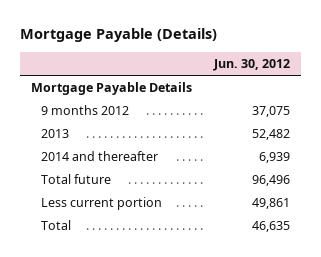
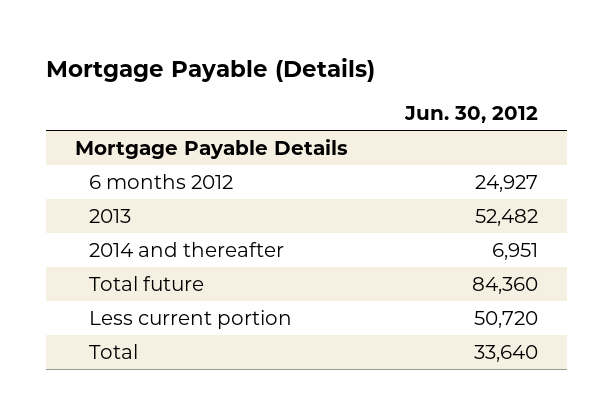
- 9 months 2012 | 37,075
+ 6 months 2012 | 24,927
- 2014 and thereafter | 6,939
- Total future | 96,496
- Less current portion | 49,861
- Total | 46,635
+ 2014 and thereafter | 6,951
+ Total future | 84,360
+ Less current portion | 50,720
+ Total | 33,640

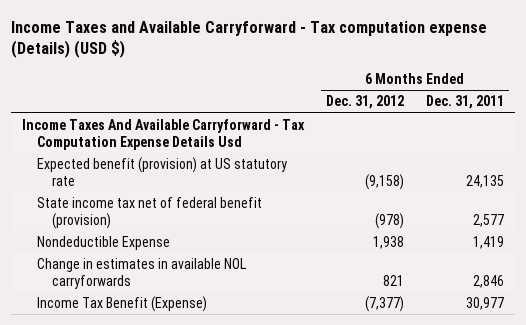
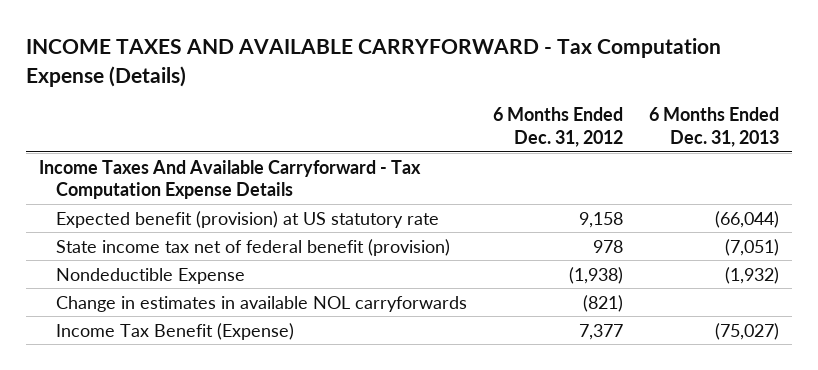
- Income Taxes and Available Carryforward - Tax computation expense (Details) (USD $)
+ INCOME TAXES AND AVAILABLE CARRYFORWARD - Tax Computation Expense (Details)
- | 6 Months Ended Dec. 31, 2012 | 6 Months Ended Dec. 31, 2011
+ | 6 Months Ended Dec. 31, 2012 | 6 Months Ended Dec. 31, 2013
- Income Taxes And Available Carryforward - Tax Computation Expense Details Usd
- Expected benefit (provision) at US statutory rate | (9,158) | 24,135
- State income tax net of federal benefit (provision) | (978) | 2,577
- Nondeductible Expense | 1,938 | 1,419
- Change in estimates in available NOL carryforwards | 821 | 2,846
- Income Tax Benefit (Expense) | (7,377) | 30,977
+ Income Taxes And Available Carryforward - Tax Computation Expense Details
+ Expected benefit (provision) at US statutory rate | 9,158 | (66,044)
+ State income tax net of federal benefit (provision) | 978 | (7,051)
+ Nondeductible Expense | (1,938) | (1,932)
+ Change in estimates in available NOL carryforwards | (821) |
+ Income Tax Benefit (Expense) | 7,377 | (75,027)

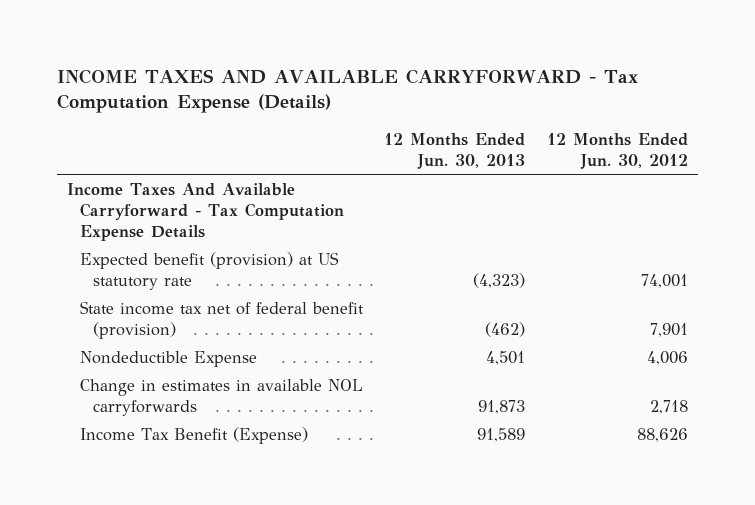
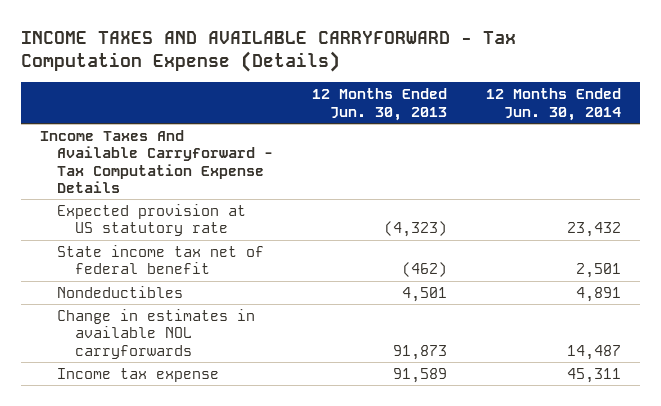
- | 12 Months Ended Jun. 30, 2013 | 12 Months Ended Jun. 30, 2012
+ | 12 Months Ended Jun. 30, 2013 | 12 Months Ended Jun. 30, 2014
- Expected benefit (provision) at US statutory rate | (4,323) | 74,001
- State income tax net of federal benefit (provision) | (462) | 7,901
- Nondeductible Expense | 4,501 | 4,006
+ Expected provision at US statutory rate | (4,323) | 23,432
+ State income tax net of federal benefit | (462) | 2,501
+ Nondeductibles | 4,501 | 4,891
- Income Tax Benefit (Expense) | 91,589 | 88,626
+ Income tax expense | 91,589 | 45,311

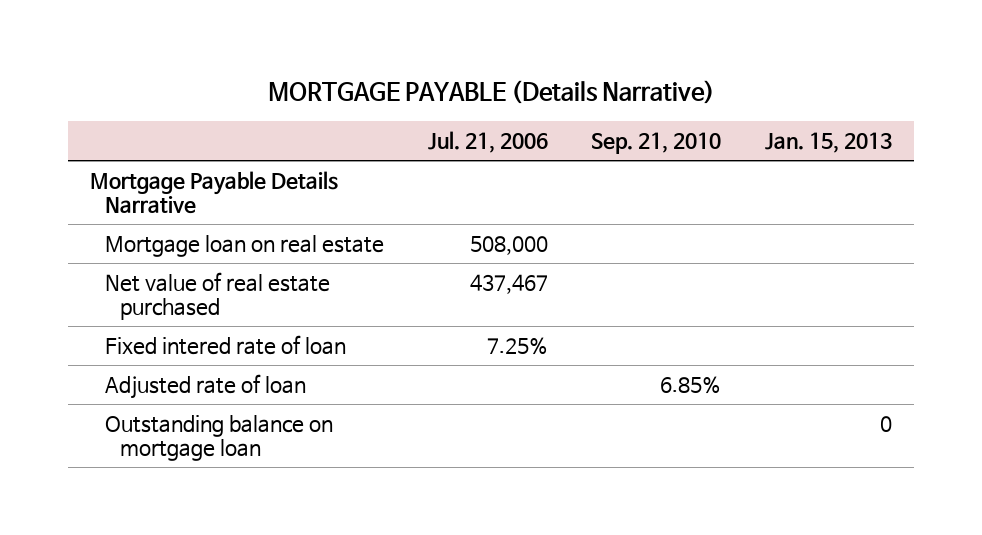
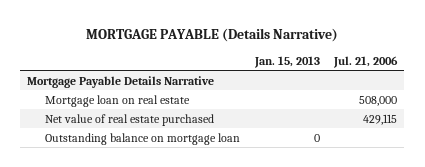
- | Jul. 21, 2006 | Sep. 21, 2010 | Jan. 15, 2013
+ | Jan. 15, 2013 | Jul. 21, 2006
- Net value of real estate purchased | 437,467 | |
- Fixed intered rate of loan | 7.25% | |
- Adjusted rate of loan | | 6.85% |
+ Net value of real estate purchased | | 429,115

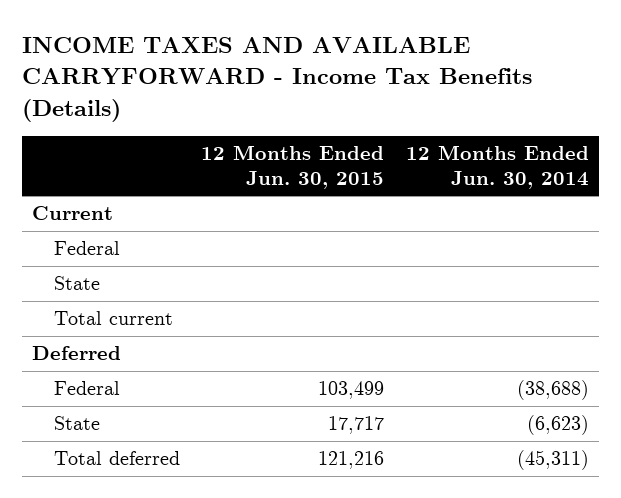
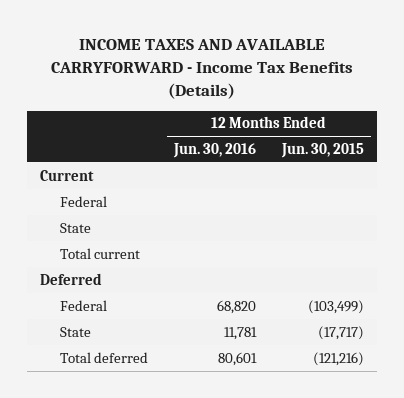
- | 12 Months Ended Jun. 30, 2015 | 12 Months Ended Jun. 30, 2014
+ | 12 Months Ended Jun. 30, 2016 | 12 Months Ended Jun. 30, 2015
- Federal | 103,499 | (38,688)
- State | 17,717 | (6,623)
- Total deferred | 121,216 | (45,311)
+ Federal | 68,820 | (103,499)
+ State | 11,781 | (17,717)
+ Total deferred | 80,601 | (121,216)

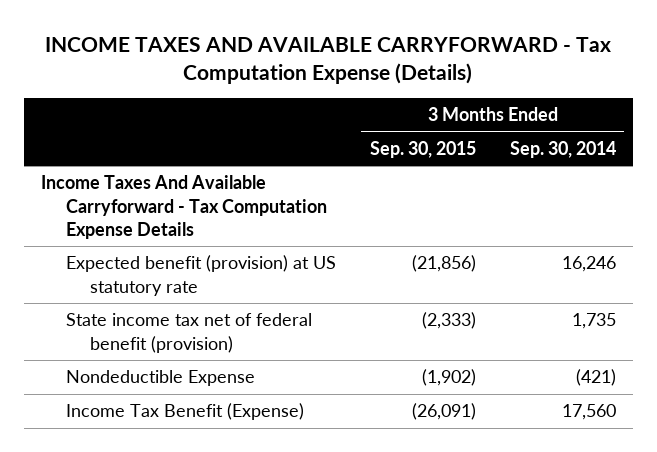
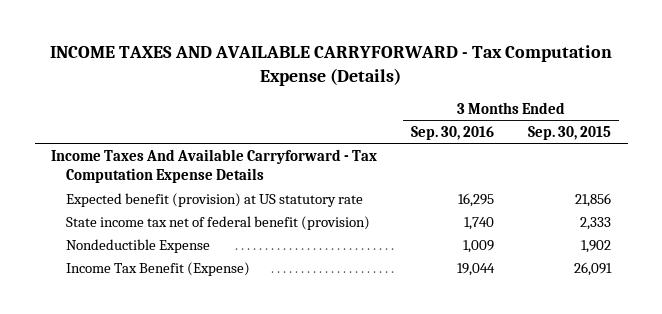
- | 3 Months Ended Sep. 30, 2015 | 3 Months Ended Sep. 30, 2014
+ | 3 Months Ended Sep. 30, 2016 | 3 Months Ended Sep. 30, 2015
- Expected benefit (provision) at US statutory rate | (21,856) | 16,246
- State income tax net of federal benefit (provision) | (2,333) | 1,735
- Nondeductible Expense | (1,902) | (421)
- Income Tax Benefit (Expense) | (26,091) | 17,560
+ Expected benefit (provision) at US statutory rate | 16,295 | 21,856
+ State income tax net of federal benefit (provision) | 1,740 | 2,333
+ Nondeductible Expense | 1,009 | 1,902
+ Income Tax Benefit (Expense) | 19,044 | 26,091

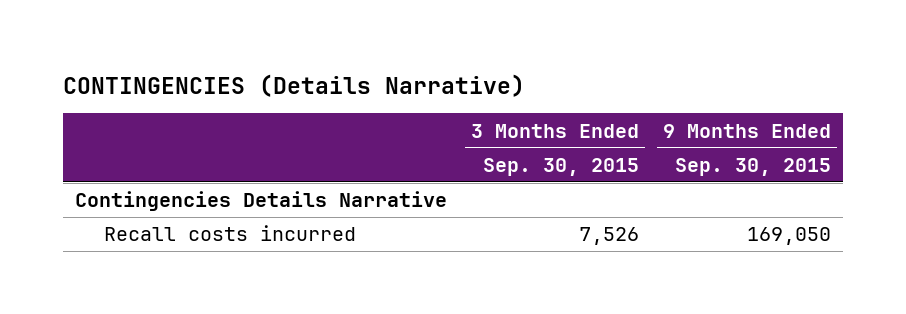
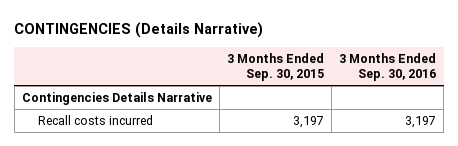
- | 3 Months Ended Sep. 30, 2015 | 9 Months Ended Sep. 30, 2015
+ | 3 Months Ended Sep. 30, 2015 | 3 Months Ended Sep. 30, 2016
- Recall costs incurred | 7,526 | 169,050
+ Recall costs incurred | 3,197 | 3,197

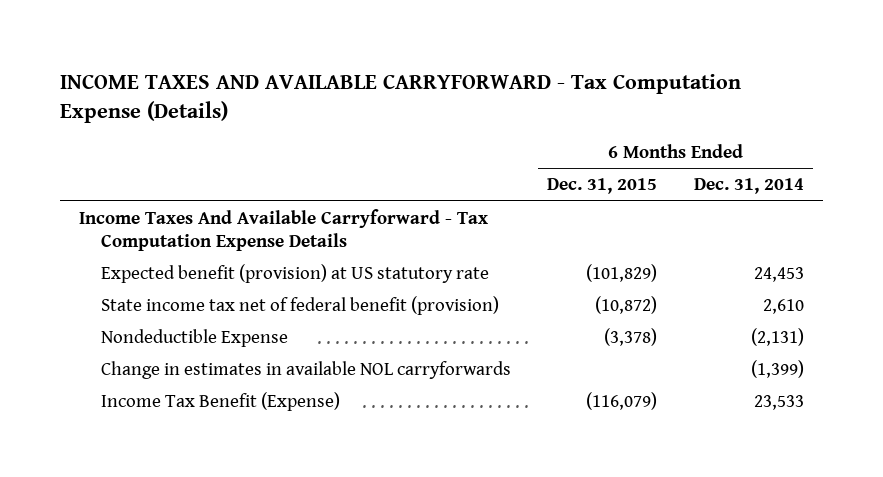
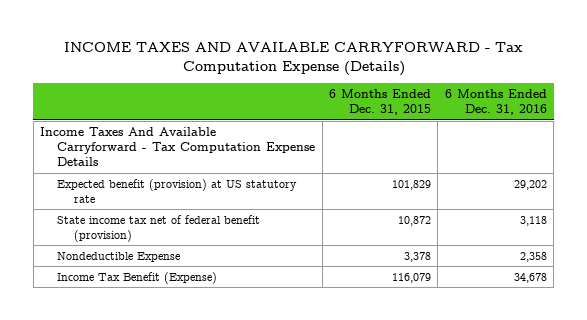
- | 6 Months Ended Dec. 31, 2015 | 6 Months Ended Dec. 31, 2014
+ | 6 Months Ended Dec. 31, 2015 | 6 Months Ended Dec. 31, 2016
- Expected benefit (provision) at US statutory rate | (101,829) | 24,453
- State income tax net of federal benefit (provision) | (10,872) | 2,610
- Nondeductible Expense | (3,378) | (2,131)
- Change in estimates in available NOL carryforwards | | (1,399)
- Income Tax Benefit (Expense) | (116,079) | 23,533
+ Expected benefit (provision) at US statutory rate | 101,829 | 29,202
+ State income tax net of federal benefit (provision) | 10,872 | 3,118
+ Nondeductible Expense | 3,378 | 2,358
+ Income Tax Benefit (Expense) | 116,079 | 34,678

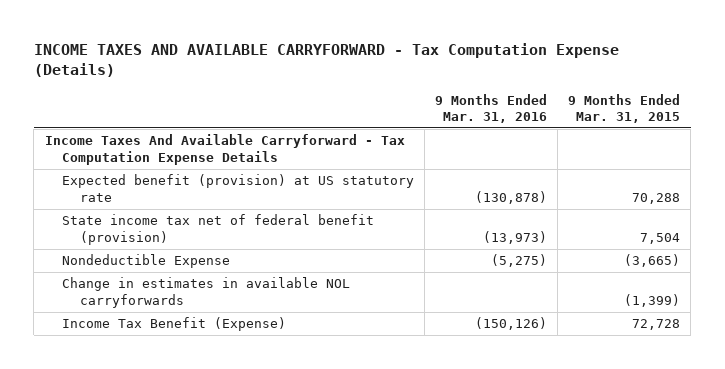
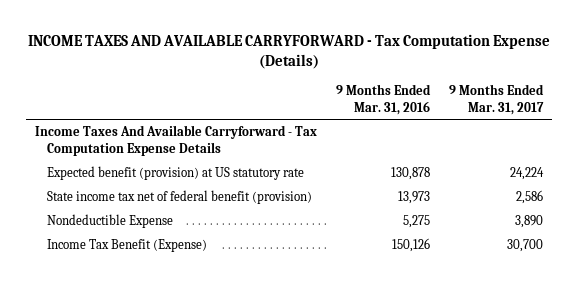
- | 9 Months Ended Mar. 31, 2016 | 9 Months Ended Mar. 31, 2015
+ | 9 Months Ended Mar. 31, 2016 | 9 Months Ended Mar. 31, 2017
- Expected benefit (provision) at US statutory rate | (130,878) | 70,288
- State income tax net of federal benefit (provision) | (13,973) | 7,504
- Nondeductible Expense | (5,275) | (3,665)
- Change in estimates in available NOL carryforwards | | (1,399)
- Income Tax Benefit (Expense) | (150,126) | 72,728
+ Expected benefit (provision) at US statutory rate | 130,878 | 24,224
+ State income tax net of federal benefit (provision) | 13,973 | 2,586
+ Nondeductible Expense | 5,275 | 3,890
+ Income Tax Benefit (Expense) | 150,126 | 30,700

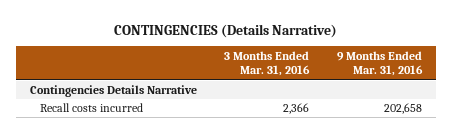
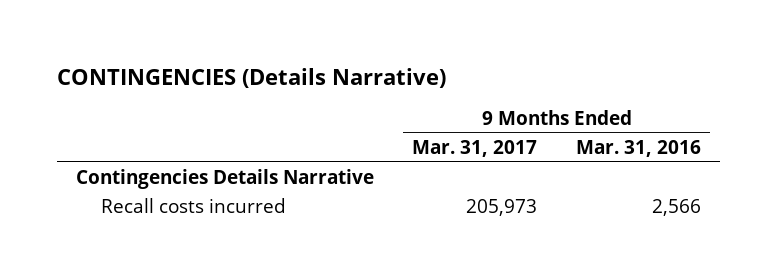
- | 3 Months Ended Mar. 31, 2016 | 9 Months Ended Mar. 31, 2016
+ | 9 Months Ended Mar. 31, 2017 | 9 Months Ended Mar. 31, 2016
- Recall costs incurred | 2,366 | 202,658
+ Recall costs incurred | 205,973 | 2,566

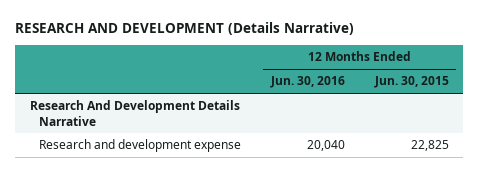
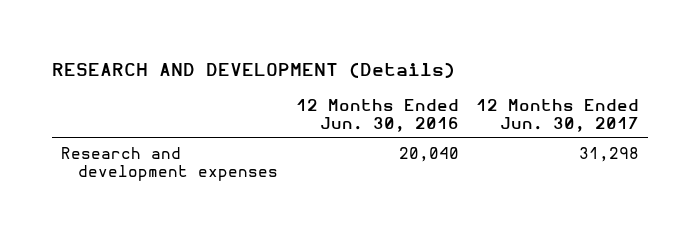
- RESEARCH AND DEVELOPMENT (Details Narrative)
+ RESEARCH AND DEVELOPMENT (Details)
- | 12 Months Ended Jun. 30, 2016 | 12 Months Ended Jun. 30, 2015
+ | 12 Months Ended Jun. 30, 2016 | 12 Months Ended Jun. 30, 2017
- Research And Development Details Narrative
- Research and development expense | 20,040 | 22,825
+ Research and development expenses | 20,040 | 31,298

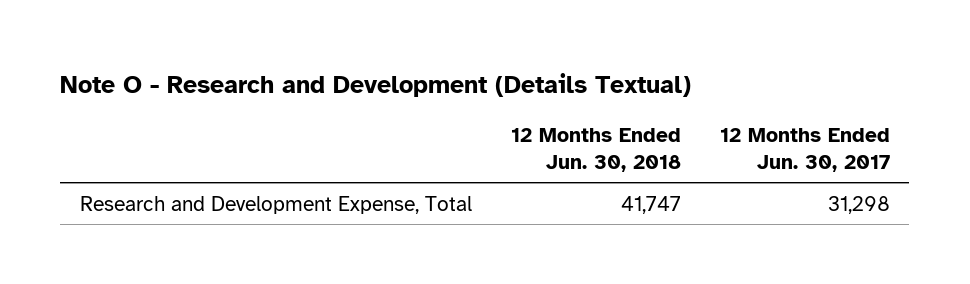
- RESEARCH AND DEVELOPMENT (Details)
+ Note O - Research and Development (Details Textual)
- | 12 Months Ended Jun. 30, 2016 | 12 Months Ended Jun. 30, 2017
+ | 12 Months Ended Jun. 30, 2018 | 12 Months Ended Jun. 30, 2017
- Research and development expenses | 20,040 | 31,298
+ Research and Development Expense, Total | 41,747 | 31,298

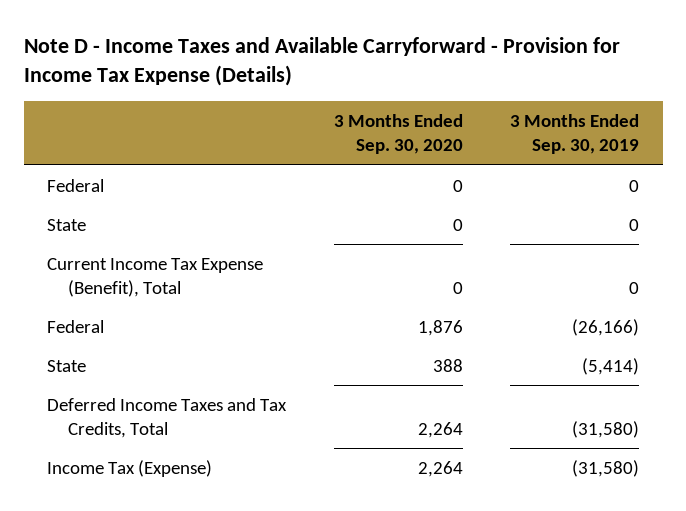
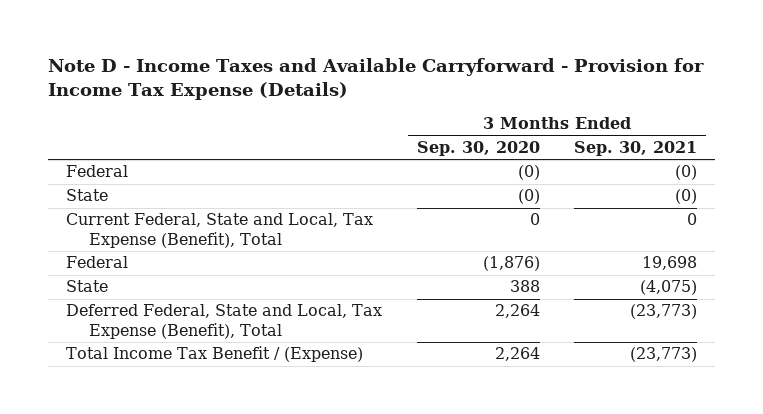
- | 3 Months Ended Sep. 30, 2020 | 3 Months Ended Sep. 30, 2019
+ | 3 Months Ended Sep. 30, 2020 | 3 Months Ended Sep. 30, 2021
- Federal | 0 | 0
- State | 0 | 0
- Current Income Tax Expense (Benefit), Total | 0 | 0
- Federal | 1,876 | (26,166)
+ Federal | (0) | (0)
+ State | (0) | (0)
+ Current Federal, State and Local, Tax Expense (Benefit), Total | 0 | 0
+ Federal | (1,876) | 19,698
- Deferred Income Taxes and Tax Credits, Total | 2,264 | (31,580)
- Income Tax (Expense) | 2,264 | (31,580)
+ Deferred Federal, State and Local, Tax Expense (Benefit), Total | 2,264 | (23,773)
+ Total Income Tax Benefit / (Expense) | 2,264 | (23,773)

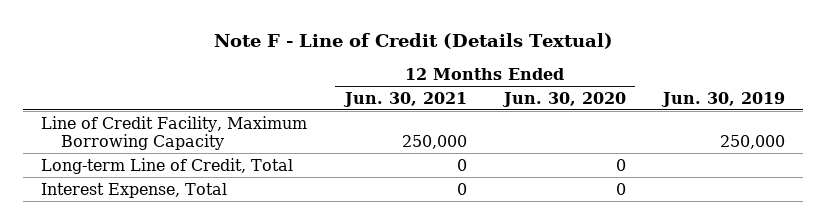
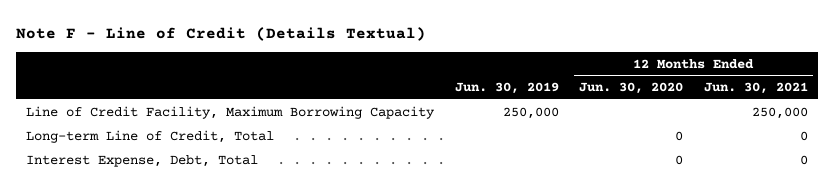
- | 12 Months Ended Jun. 30, 2021 | 12 Months Ended Jun. 30, 2020 | Jun. 30, 2019
+ | Jun. 30, 2019 | 12 Months Ended Jun. 30, 2020 | 12 Months Ended Jun. 30, 2021
- Interest Expense, Total | 0 | 0 |
+ Interest Expense, Debt, Total | | 0 | 0

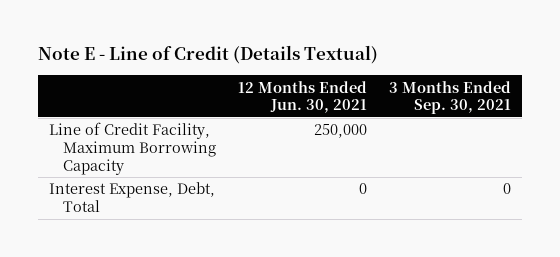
- Note F - Line of Credit (Details Textual)
+ Note E - Line of Credit (Details Textual)
- | Jun. 30, 2019 | 12 Months Ended Jun. 30, 2020 | 12 Months Ended Jun. 30, 2021
+ | 12 Months Ended Jun. 30, 2021 | 3 Months Ended Sep. 30, 2021
- Long-term Line of Credit, Total | | 0 | 0

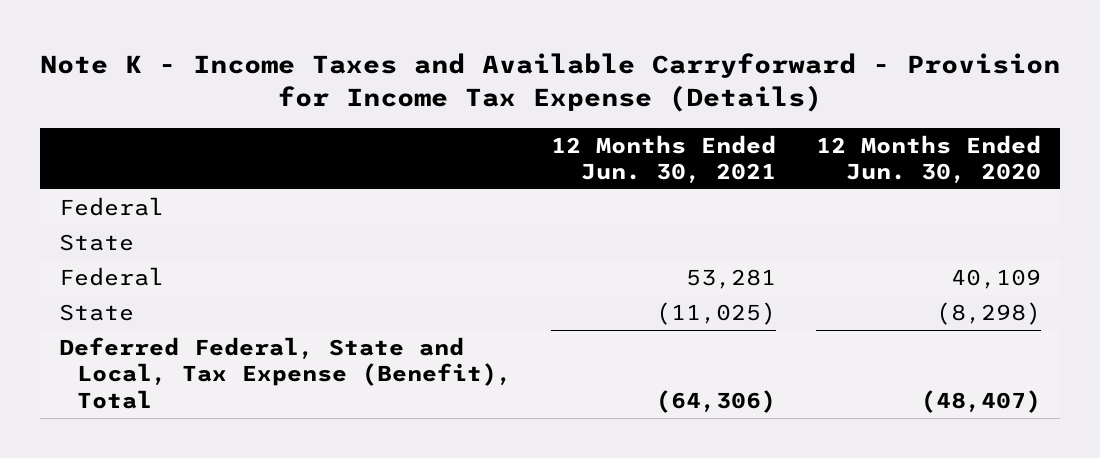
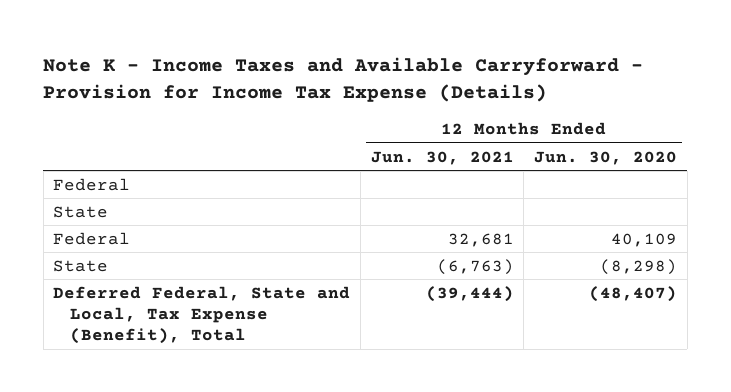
- Federal | 53,281 | 40,109
- State | (11,025) | (8,298)
- Deferred Federal, State and Local, Tax Expense (Benefit), Total | (64,306) | (48,407)
+ Federal | 32,681 | 40,109
+ State | (6,763) | (8,298)
+ Deferred Federal, State and Local, Tax Expense (Benefit), Total | (39,444) | (48,407)

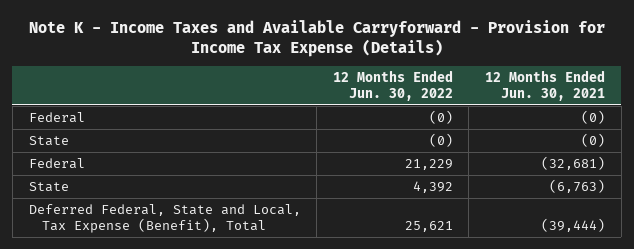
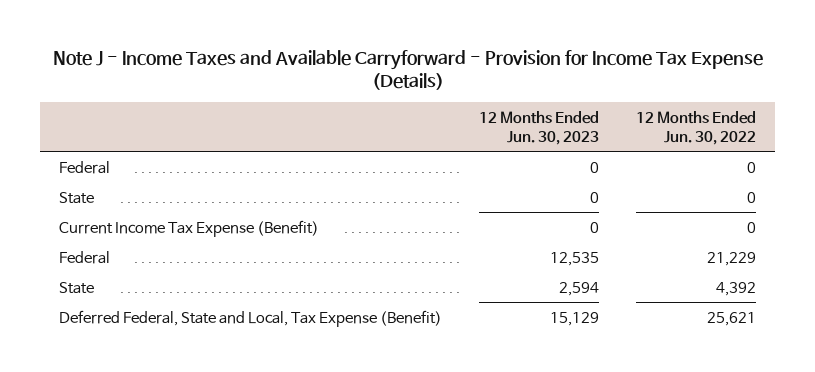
- Note K - Income Taxes and Available Carryforward - Provision for Income Tax Expense (Details)
+ Note J - Income Taxes and Available Carryforward - Provision for Income Tax Expense (Details)
- | 12 Months Ended Jun. 30, 2022 | 12 Months Ended Jun. 30, 2021
+ | 12 Months Ended Jun. 30, 2023 | 12 Months Ended Jun. 30, 2022
- Federal | (0) | (0)
- State | (0) | (0)
+ Federal | 0 | 0
+ State | 0 | 0
+ Current Income Tax Expense (Benefit) | 0 | 0
- Deferred Federal, State and Local, Tax Expense (Benefit), Total | 25,621 | (39,444)
+ Deferred Federal, State and Local, Tax Expense (Benefit) | 15,129 | 25,621

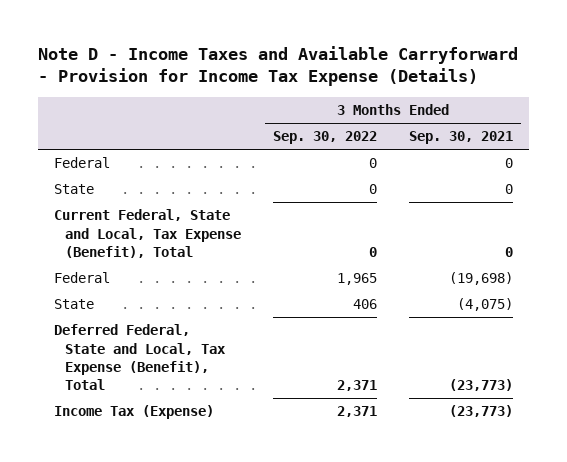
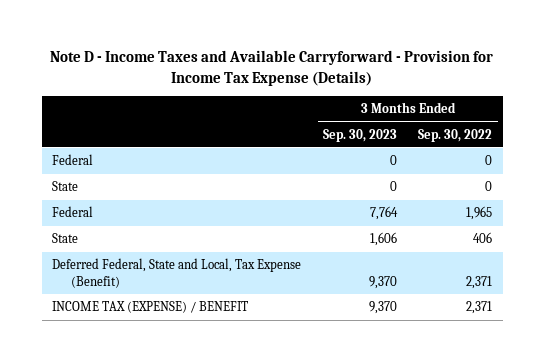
- | 3 Months Ended Sep. 30, 2022 | 3 Months Ended Sep. 30, 2021
+ | 3 Months Ended Sep. 30, 2023 | 3 Months Ended Sep. 30, 2022
- Current Federal, State and Local, Tax Expense (Benefit), Total | 0 | 0
- Deferred Federal, State and Local, Tax Expense (Benefit), Total | 2,371 | (23,773)
- Income Tax (Expense) | 2,371 | (23,773)
+ Deferred Federal, State and Local, Tax Expense (Benefit) | 9,370 | 2,371
+ INCOME TAX (EXPENSE) / BENEFIT | 9,370 | 2,371

